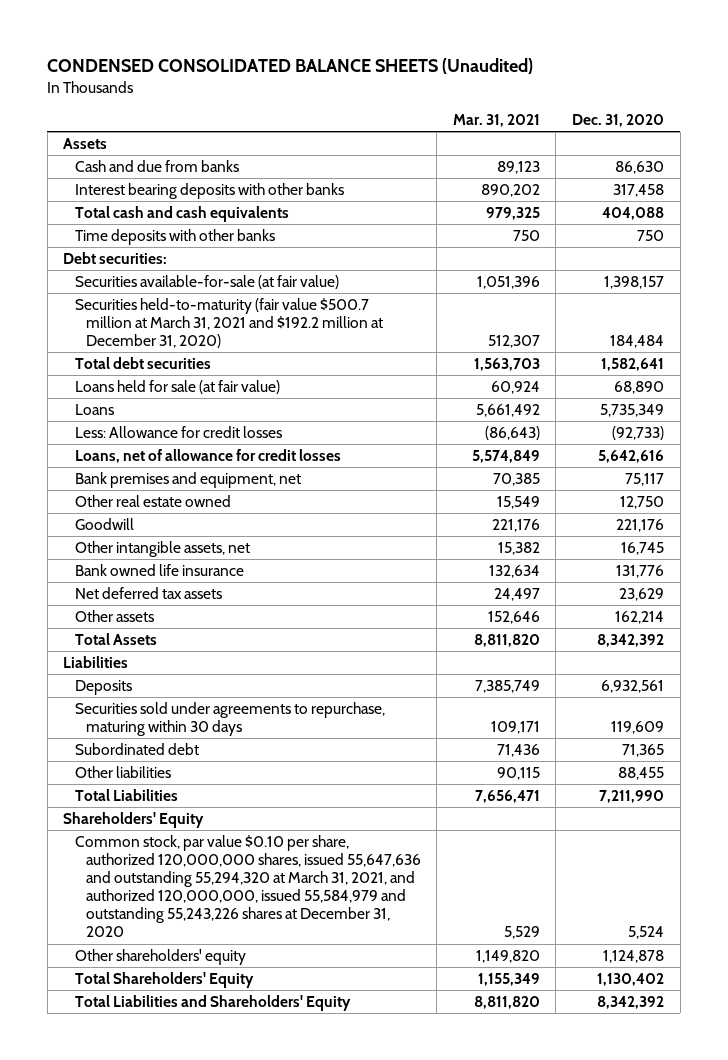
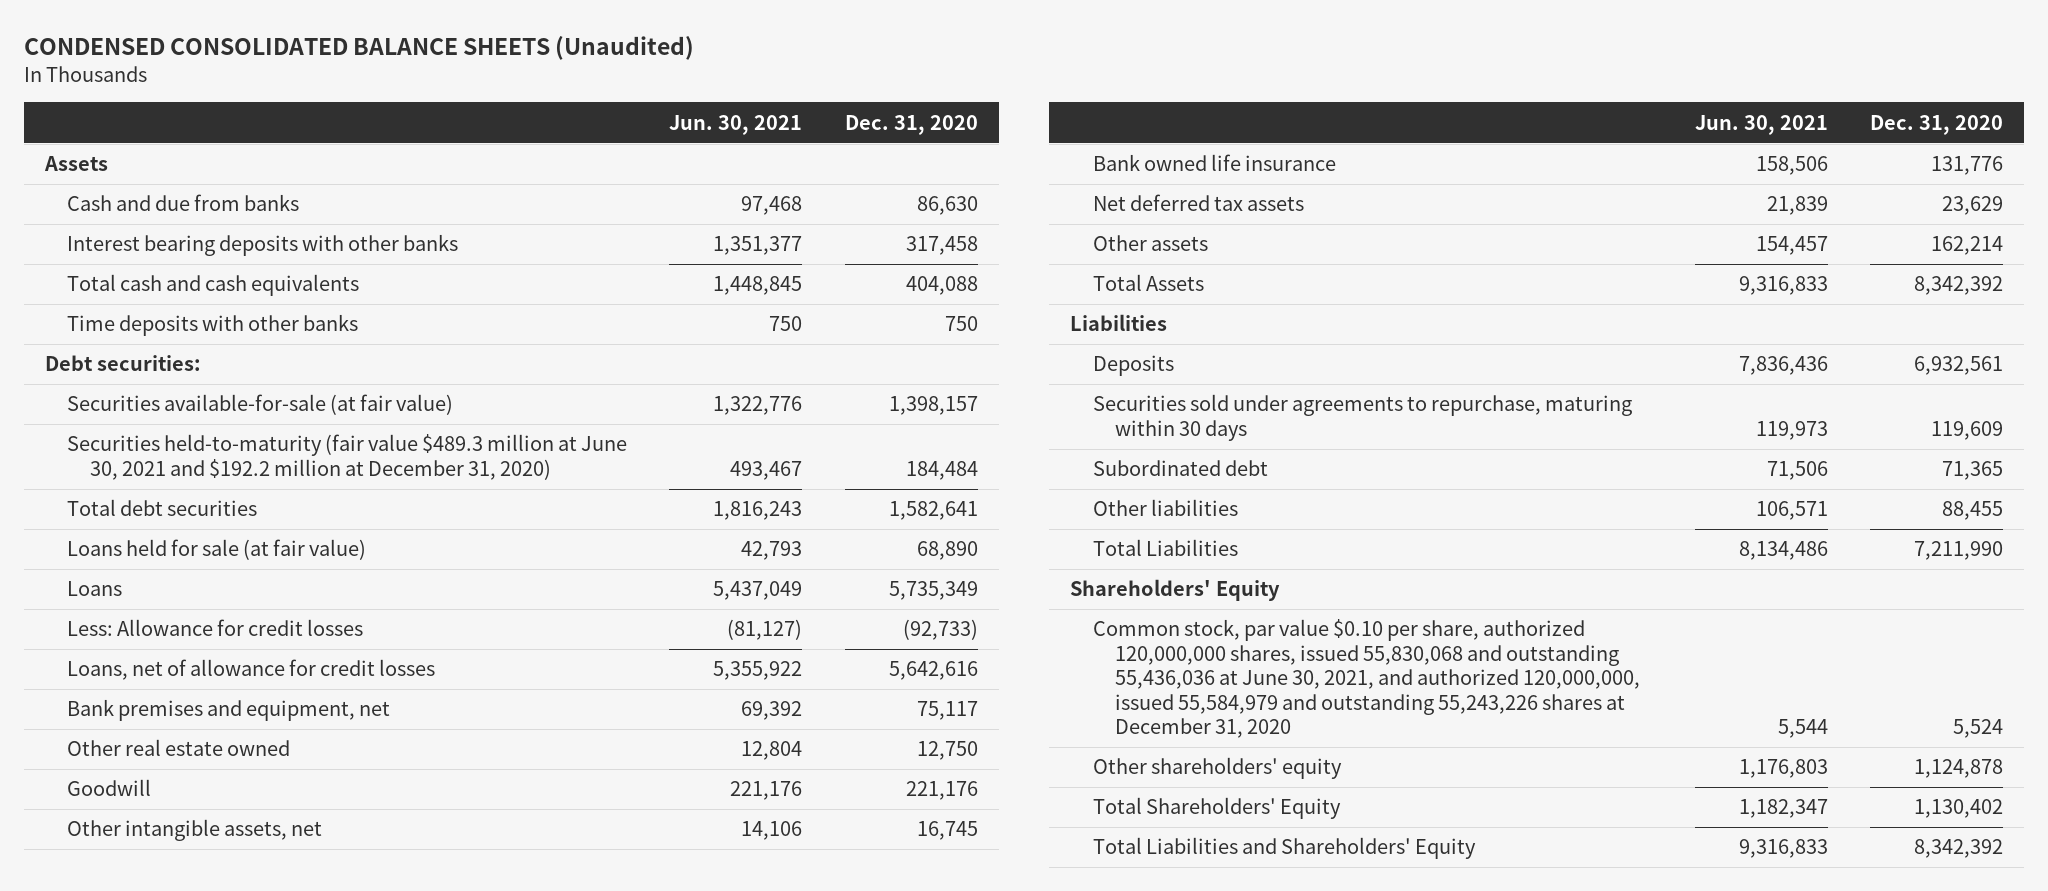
- | Mar. 31, 2021 | Dec. 31, 2020
+ | Jun. 30, 2021 | Dec. 31, 2020
- Securities held-to-maturity (fair value $500.7 million at March 31, 2021 and $192.2 million at December 31, 2020) | 512,307 | 184,484
+ Securities held-to-maturity (fair value $489.3 million at June 30, 2021 and $192.2 million at December 31, 2020) | 493,467 | 184,484
- Common stock, par value $0.10 per share, authorized 120,000,000 shares, issued 55,647,636 and outstanding 55,294,320 at March 31, 2021, and authorized 120,000,000, issued 55,584,979 and outstanding 55,243,226 shares at December 31, 2020 | 5,529 | 5,524
+ Common stock, par value $0.10 per share, authorized 120,000,000 shares, issued 55,830,068 and outstanding 55,436,036 at June 30, 2021, and authorized 120,000,000, issued 55,584,979 and outstanding 55,243,226 shares at December 31, 2020 | 5,544 | 5,524

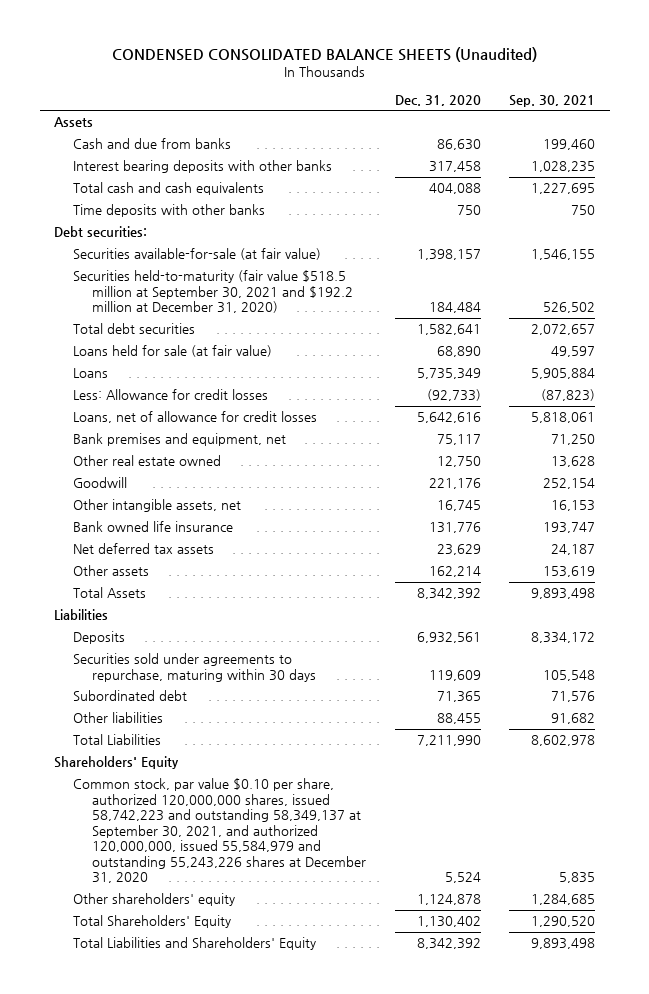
- | Jun. 30, 2021 | Dec. 31, 2020
+ | Dec. 31, 2020 | Sep. 30, 2021
- Securities held-to-maturity (fair value $489.3 million at June 30, 2021 and $192.2 million at December 31, 2020) | 493,467 | 184,484
+ Securities held-to-maturity (fair value $518.5 million at September 30, 2021 and $192.2 million at December 31, 2020) | 184,484 | 526,502
- Common stock, par value $0.10 per share, authorized 120,000,000 shares, issued 55,830,068 and outstanding 55,436,036 at June 30, 2021, and authorized 120,000,000, issued 55,584,979 and outstanding 55,243,226 shares at December 31, 2020 | 5,544 | 5,524
+ Common stock, par value $0.10 per share, authorized 120,000,000 shares, issued 58,742,223 and outstanding 58,349,137 at September 30, 2021, and authorized 120,000,000, issued 55,584,979 and outstanding 55,243,226 shares at December 31, 2020 | 5,524 | 5,835

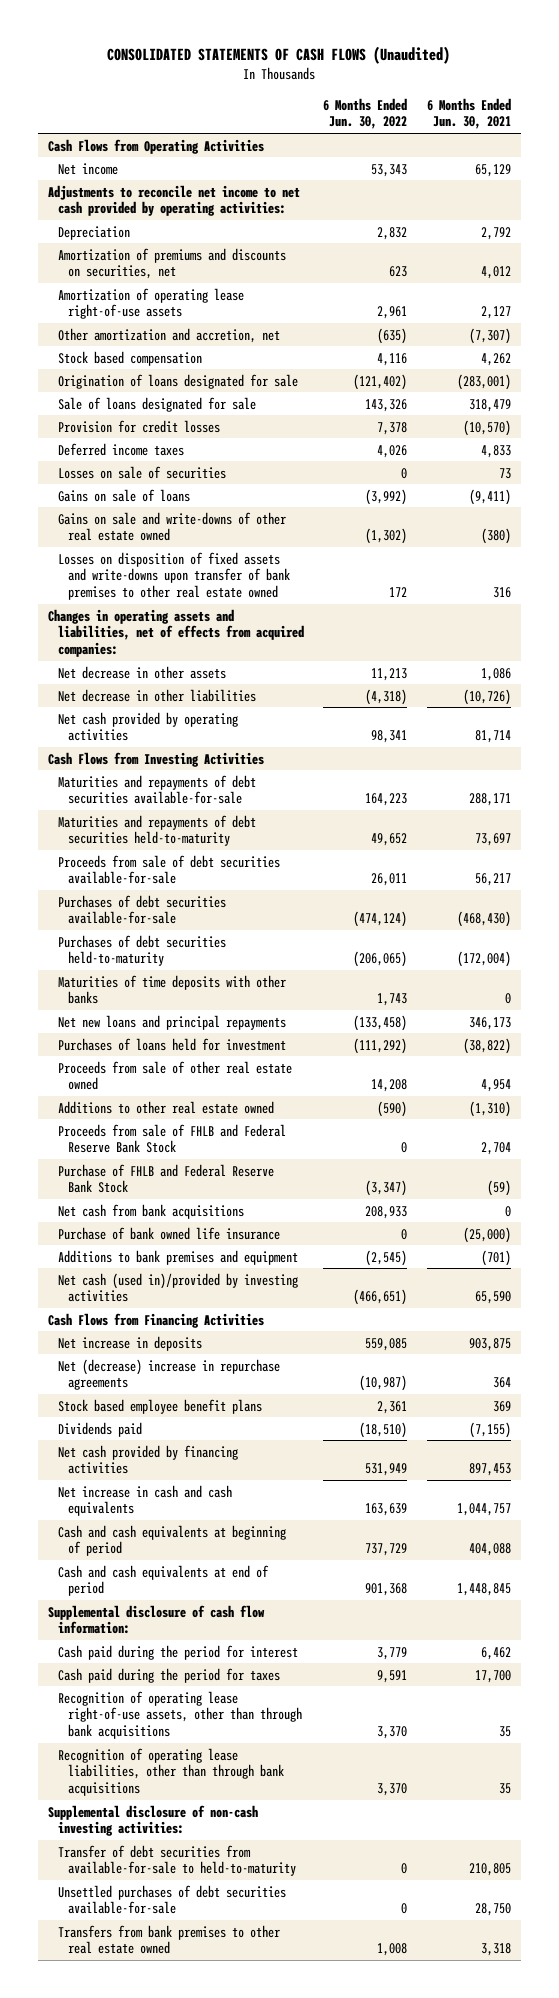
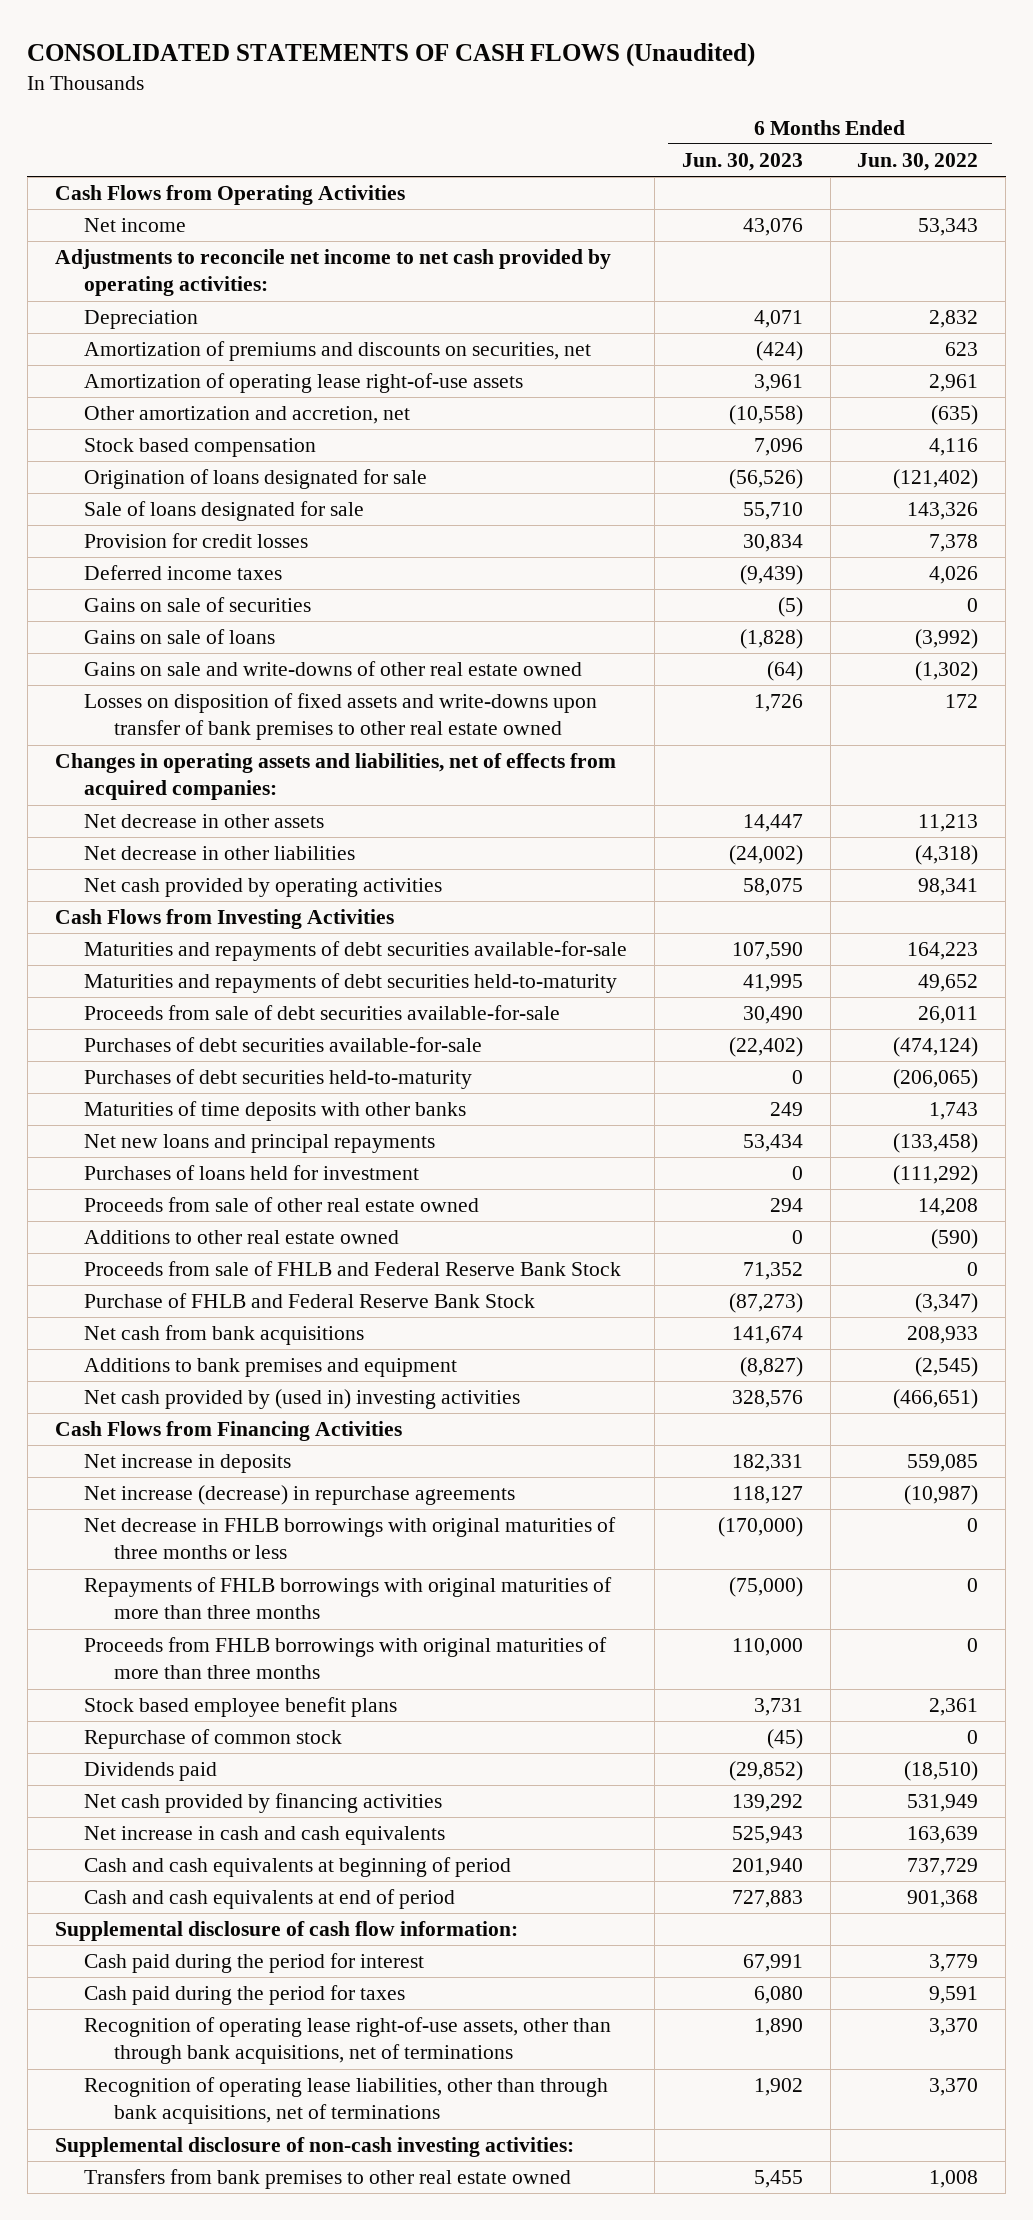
- | 6 Months Ended Jun. 30, 2022 | 6 Months Ended Jun. 30, 2021
+ | 6 Months Ended Jun. 30, 2023 | 6 Months Ended Jun. 30, 2022
- Losses on sale of securities | 0 | 73
+ Gains on sale of securities | (5) | 0
- Purchase of bank owned life insurance | 0 | (25,000)
- Net cash (used in)/provided by investing activities | (466,651) | 65,590
+ Net cash provided by (used in) investing activities | 328,576 | (466,651)
- Net (decrease) increase in repurchase agreements | (10,987) | 364
+ Net increase (decrease) in repurchase agreements | 118,127 | (10,987)
+ Net decrease in FHLB borrowings with original maturities of three months or less | (170,000) | 0
+ Repayments of FHLB borrowings with original maturities of more than three months | (75,000) | 0
+ Proceeds from FHLB borrowings with original maturities of more than three months | 110,000 | 0
+ Repurchase of common stock | (45) | 0
- Recognition of operating lease right-of-use assets, other than through bank acquisitions | 3,370 | 35
- Recognition of operating lease liabilities, other than through bank acquisitions | 3,370 | 35
+ Recognition of operating lease right-of-use assets, other than through bank acquisitions, net of terminations | 1,890 | 3,370
+ Recognition of operating lease liabilities, other than through bank acquisitions, net of terminations | 1,902 | 3,370
- Transfer of debt securities from available-for-sale to held-to-maturity | 0 | 210,805
- Unsettled purchases of debt securities available-for-sale | 0 | 28,750

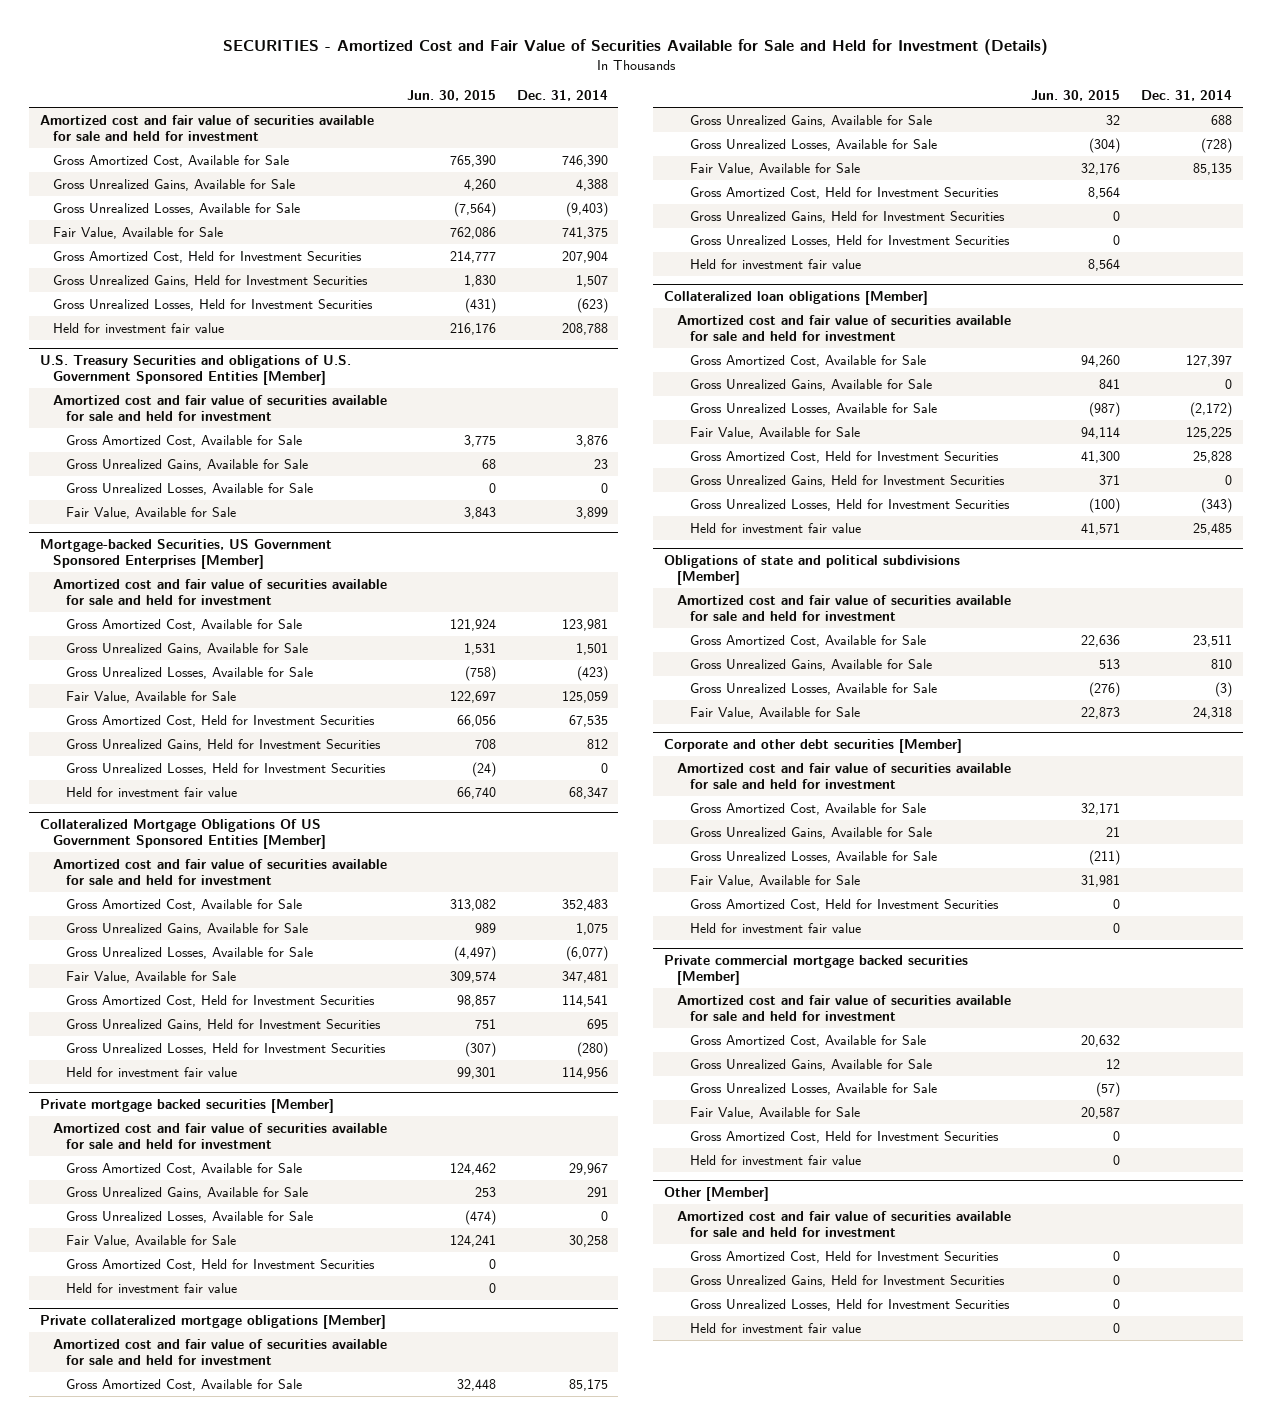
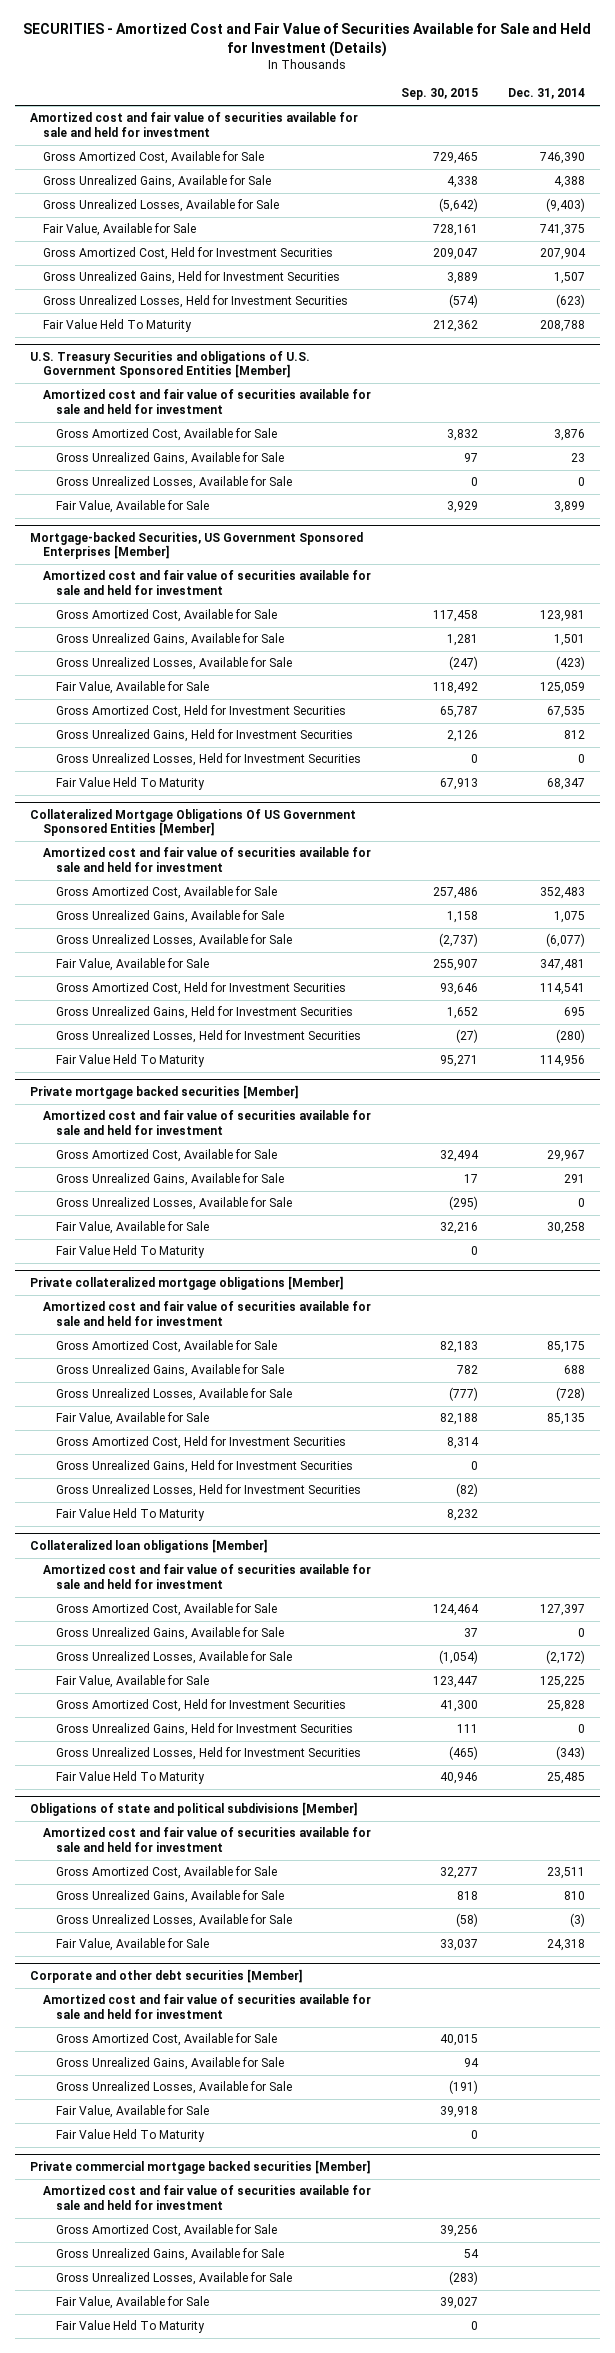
- | Jun. 30, 2015 | Dec. 31, 2014
+ | Sep. 30, 2015 | Dec. 31, 2014
- Held for investment fair value | 216,176 | 208,788
+ Fair Value Held To Maturity | 212,362 | 208,788
@ Mortgage-backed Securities, US Government Sponsored Enterprises [Member]
- Held for investment fair value | 66,740 | 68,347
+ Fair Value Held To Maturity | 67,913 | 68,347
@ Collateralized Mortgage Obligations Of US Government Sponsored Entities [Member]
- Held for investment fair value | 99,301 | 114,956
+ Fair Value Held To Maturity | 95,271 | 114,956
@ Private mortgage backed securities [Member]
- Gross Amortized Cost, Held for Investment Securities | 0 |
- Held for investment fair value | 0 |
+ Fair Value Held To Maturity | 0 |
@ Private collateralized mortgage obligations [Member]
- Held for investment fair value | 8,564 |
+ Fair Value Held To Maturity | 8,232 |
@ Collateralized loan obligations [Member]
- Held for investment fair value | 41,571 | 25,485
+ Fair Value Held To Maturity | 40,946 | 25,485
@ Corporate and other debt securities [Member]
- Gross Amortized Cost, Held for Investment Securities | 0 |
- Held for investment fair value | 0 |
+ Fair Value Held To Maturity | 0 |
@ Private commercial mortgage backed securities [Member]
- Gross Amortized Cost, Held for Investment Securities | 0 |
- Held for investment fair value | 0 |
- Other [Member]
- Amortized cost and fair value of securities available for sale and held for investment
- Gross Amortized Cost, Held for Investment Securities | 0 |
- Gross Unrealized Gains, Held for Investment Securities | 0 |
- Gross Unrealized Losses, Held for Investment Securities | 0 |
- Held for investment fair value | 0 |
@ Private commercial mortgage backed securities [Member]
+ Fair Value Held To Maturity | 0 |

